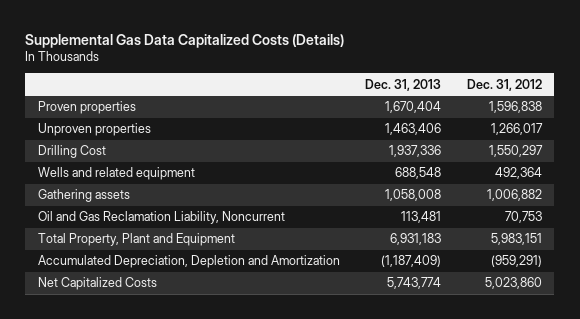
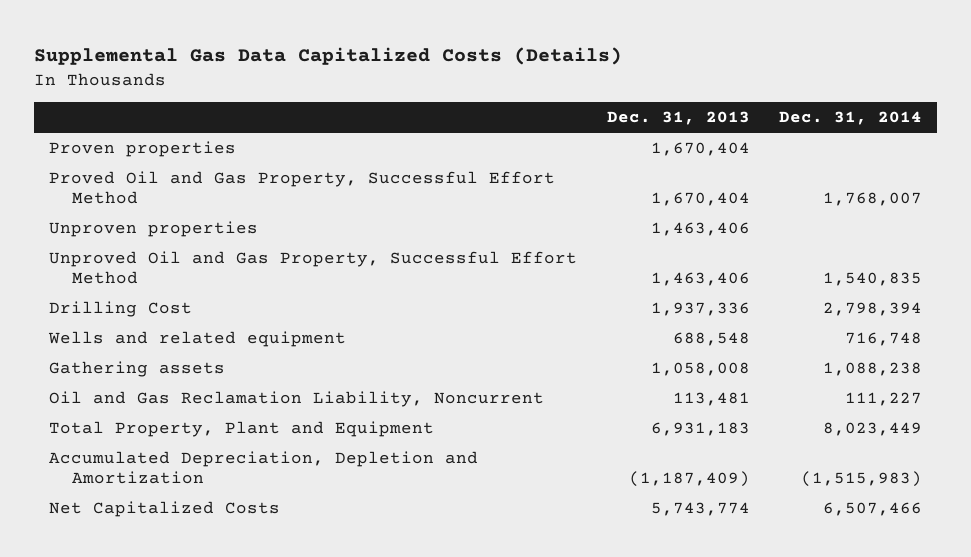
- | Dec. 31, 2013 | Dec. 31, 2012
+ | Dec. 31, 2013 | Dec. 31, 2014
+ Proved Oil and Gas Property, Successful Effort Method | 1,670,404 | 1,768,007
+ Unproved Oil and Gas Property, Successful Effort Method | 1,463,406 | 1,540,835

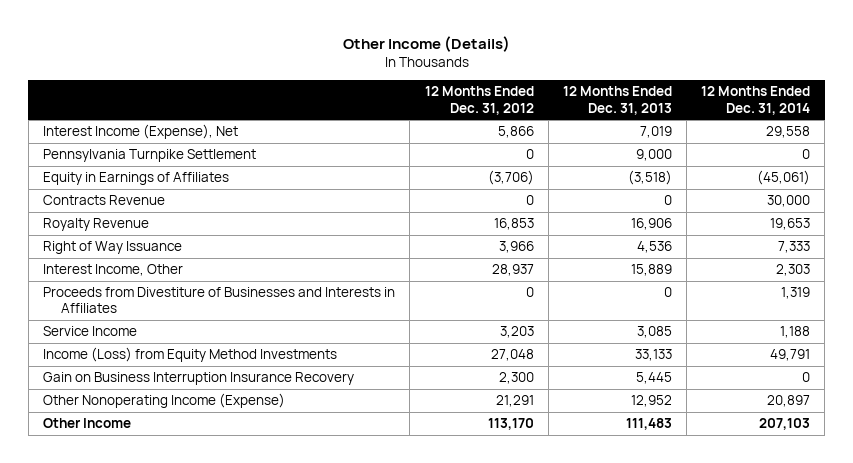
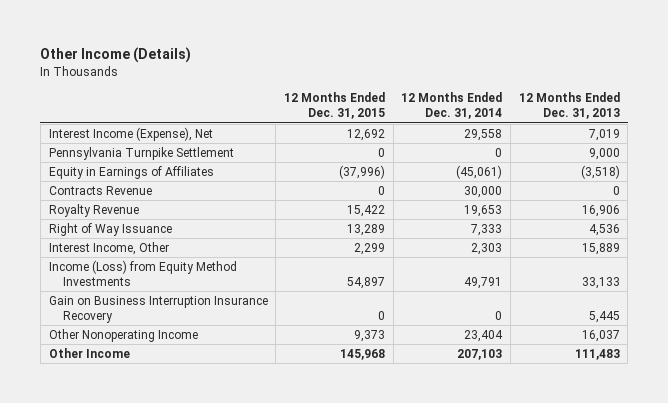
- | 12 Months Ended Dec. 31, 2012 | 12 Months Ended Dec. 31, 2013 | 12 Months Ended Dec. 31, 2014
+ | 12 Months Ended Dec. 31, 2015 | 12 Months Ended Dec. 31, 2014 | 12 Months Ended Dec. 31, 2013
- Proceeds from Divestiture of Businesses and Interests in Affiliates | 0 | 0 | 1,319
- Service Income | 3,203 | 3,085 | 1,188
- Other Nonoperating Income (Expense) | 21,291 | 12,952 | 20,897
+ Other Nonoperating Income | 9,373 | 23,404 | 16,037

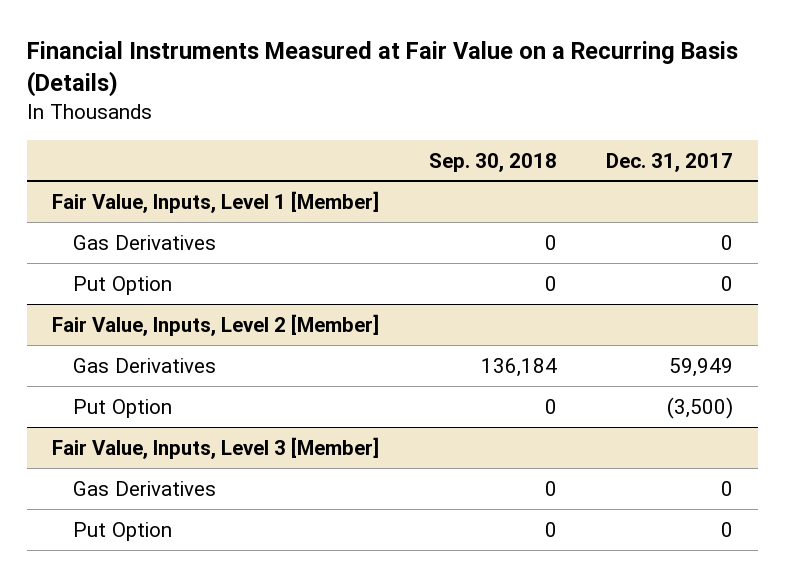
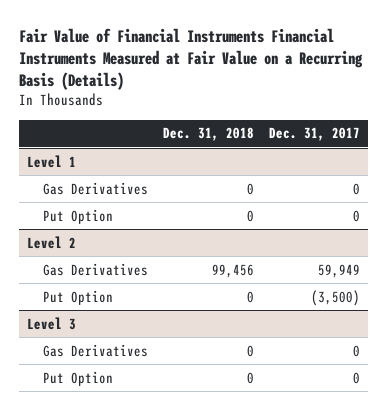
- Financial Instruments Measured at Fair Value on a Recurring Basis (Details)
+ Fair Value of Financial Instruments Financial Instruments Measured at Fair Value on a Recurring Basis (Details)
- | Sep. 30, 2018 | Dec. 31, 2017
+ | Dec. 31, 2018 | Dec. 31, 2017
- Fair Value, Inputs, Level 1 [Member]
+ Level 1
- Fair Value, Inputs, Level 2 [Member]
+ Level 2
- Fair Value, Inputs, Level 3 [Member]
+ Level 3

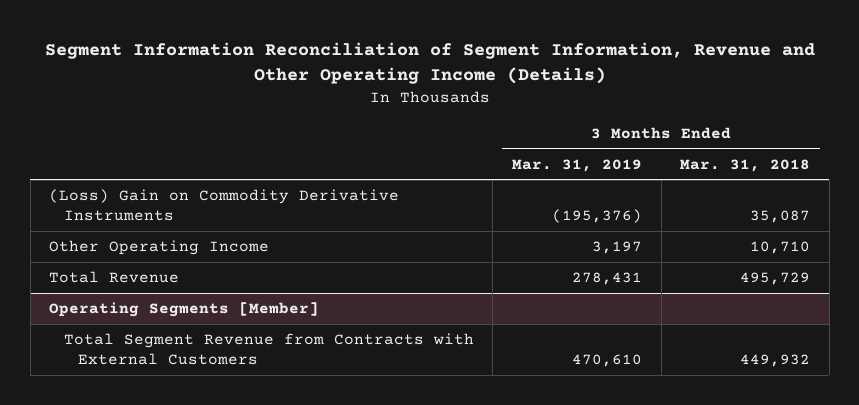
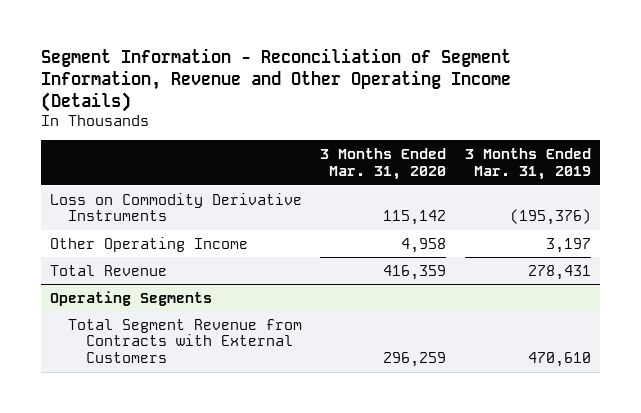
- Segment Information Reconciliation of Segment Information, Revenue and Other Operating Income (Details)
+ Segment Information - Reconciliation of Segment Information, Revenue and Other Operating Income (Details)
- | 3 Months Ended Mar. 31, 2019 | 3 Months Ended Mar. 31, 2018
+ | 3 Months Ended Mar. 31, 2020 | 3 Months Ended Mar. 31, 2019
- (Loss) Gain on Commodity Derivative Instruments | (195,376) | 35,087
+ Loss on Commodity Derivative Instruments | 115,142 | (195,376)
- Operating Segments [Member]
+ Operating Segments

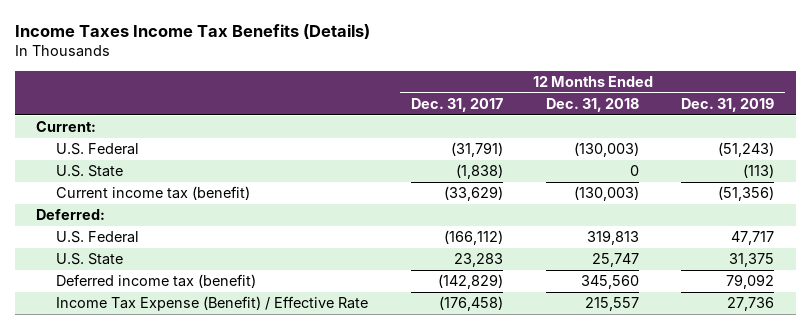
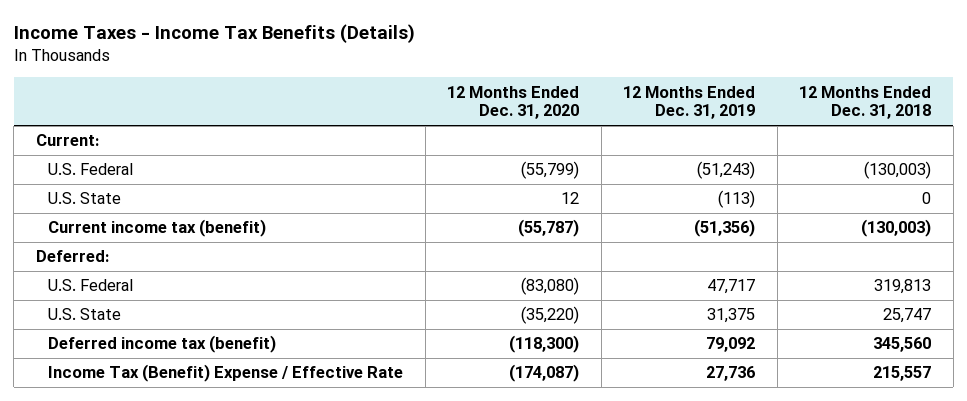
- Income Taxes Income Tax Benefits (Details)
+ Income Taxes - Income Tax Benefits (Details)
- | 12 Months Ended Dec. 31, 2017 | 12 Months Ended Dec. 31, 2018 | 12 Months Ended Dec. 31, 2019
+ | 12 Months Ended Dec. 31, 2020 | 12 Months Ended Dec. 31, 2019 | 12 Months Ended Dec. 31, 2018
- Income Tax Expense (Benefit) / Effective Rate | (176,458) | 215,557 | 27,736
+ Income Tax (Benefit) Expense / Effective Rate | (174,087) | 27,736 | 215,557

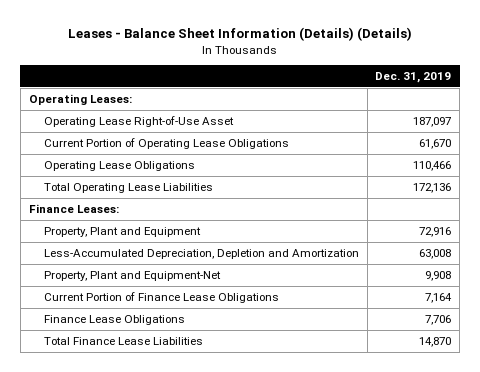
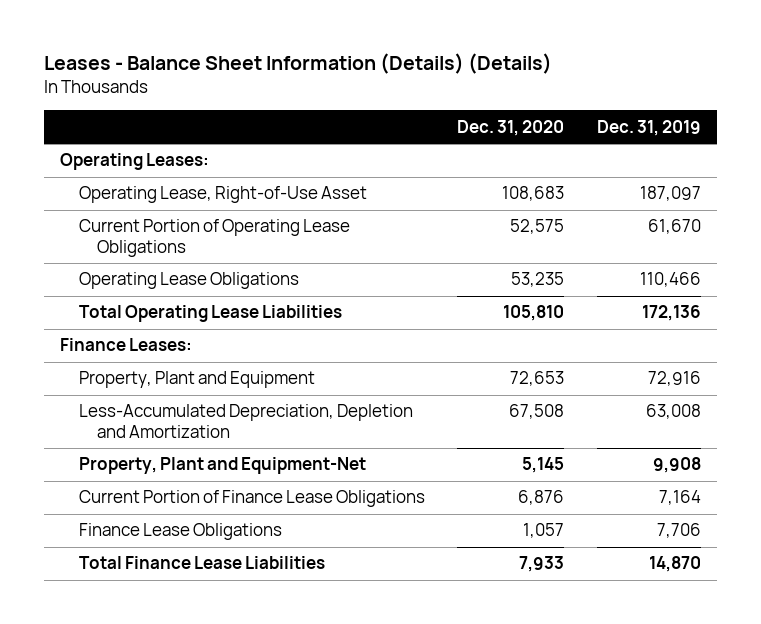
- | Dec. 31, 2019
+ | Dec. 31, 2020 | Dec. 31, 2019
- Operating Lease Right-of-Use Asset | 187,097
+ Operating Lease, Right-of-Use Asset | 108,683 | 187,097

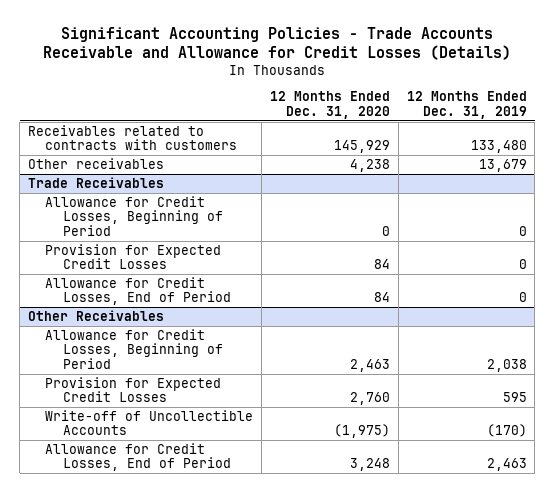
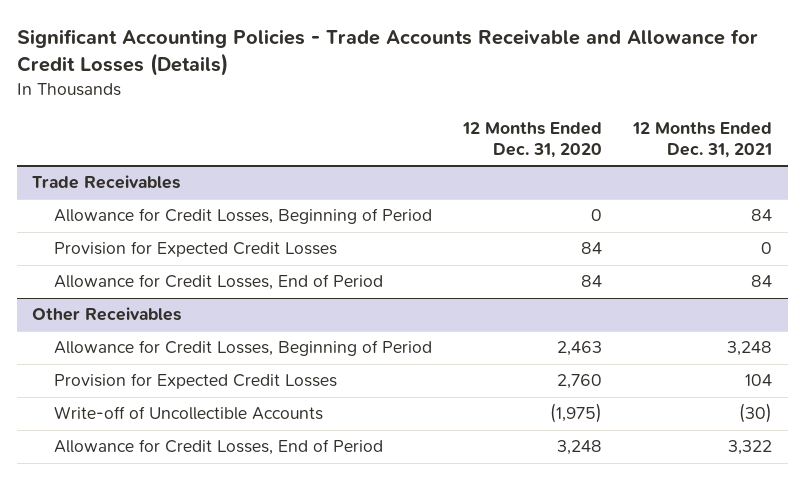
- | 12 Months Ended Dec. 31, 2020 | 12 Months Ended Dec. 31, 2019
+ | 12 Months Ended Dec. 31, 2020 | 12 Months Ended Dec. 31, 2021
- Receivables related to contracts with customers | 145,929 | 133,480
- Other receivables | 4,238 | 13,679

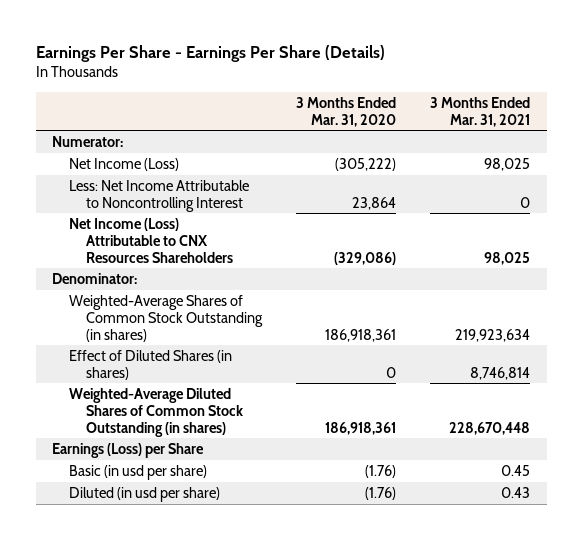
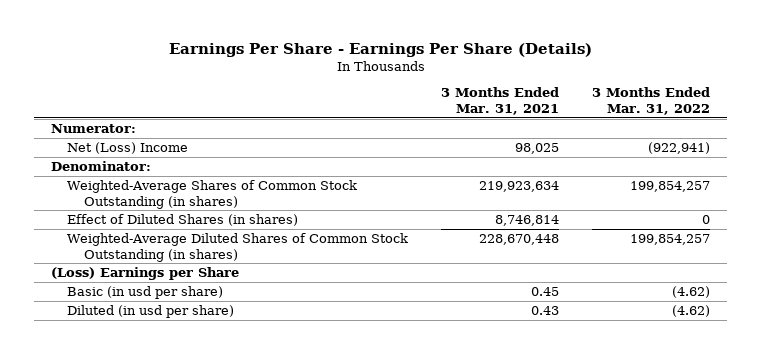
- | 3 Months Ended Mar. 31, 2020 | 3 Months Ended Mar. 31, 2021
+ | 3 Months Ended Mar. 31, 2021 | 3 Months Ended Mar. 31, 2022
- Net Income (Loss) | (305,222) | 98,025
- Less: Net Income Attributable to Noncontrolling Interest | 23,864 | 0
- Net Income (Loss) Attributable to CNX Resources Shareholders | (329,086) | 98,025
+ Net (Loss) Income | 98,025 | (922,941)
- Earnings (Loss) per Share
+ (Loss) Earnings per Share

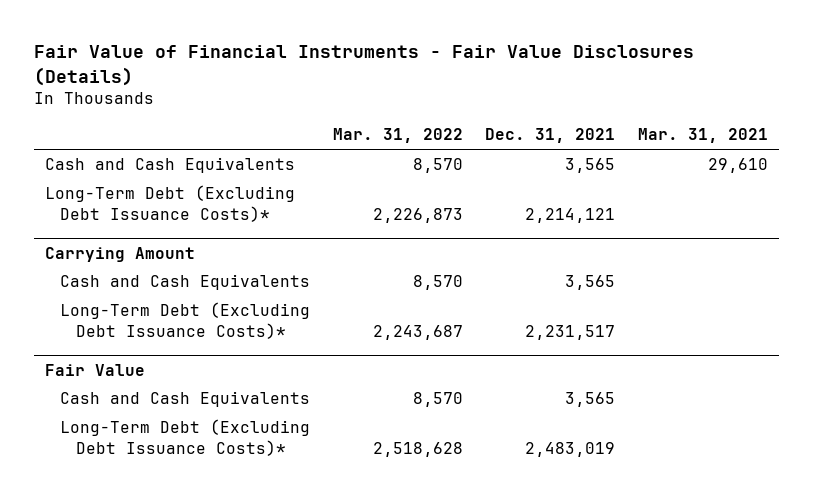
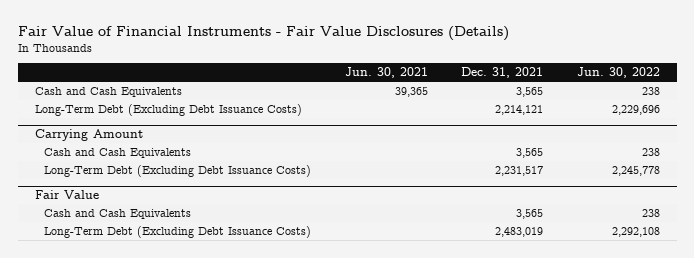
- | Mar. 31, 2022 | Dec. 31, 2021 | Mar. 31, 2021
+ | Jun. 30, 2021 | Dec. 31, 2021 | Jun. 30, 2022
- Long-Term Debt (Excluding Debt Issuance Costs)* | 2,226,873 | 2,214,121 |
+ Long-Term Debt (Excluding Debt Issuance Costs) | | 2,214,121 | 2,229,696
@ Carrying Amount
- Long-Term Debt (Excluding Debt Issuance Costs)* | 2,243,687 | 2,231,517 |
+ Long-Term Debt (Excluding Debt Issuance Costs) | | 2,231,517 | 2,245,778
@ Fair Value
- Long-Term Debt (Excluding Debt Issuance Costs)* | 2,518,628 | 2,483,019 |
+ Long-Term Debt (Excluding Debt Issuance Costs) | | 2,483,019 | 2,292,108

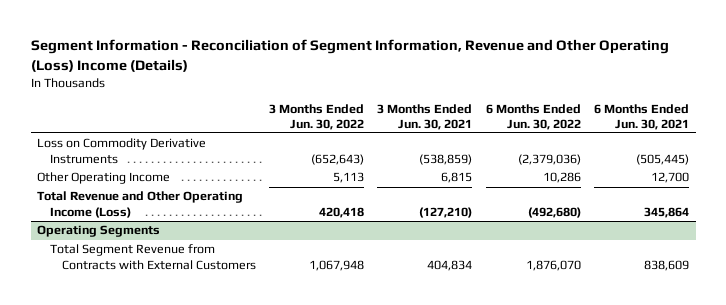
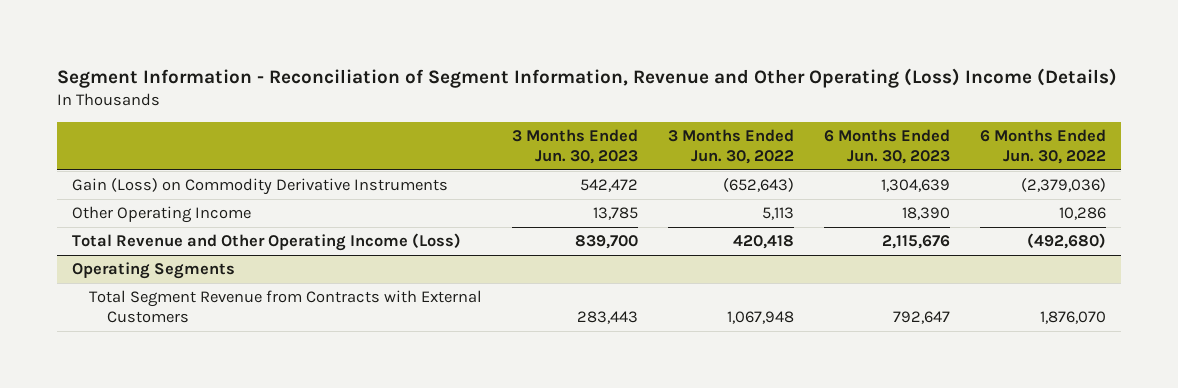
- | 3 Months Ended Jun. 30, 2022 | 3 Months Ended Jun. 30, 2021 | 6 Months Ended Jun. 30, 2022 | 6 Months Ended Jun. 30, 2021
+ | 3 Months Ended Jun. 30, 2023 | 3 Months Ended Jun. 30, 2022 | 6 Months Ended Jun. 30, 2023 | 6 Months Ended Jun. 30, 2022
- Loss on Commodity Derivative Instruments | (652,643) | (538,859) | (2,379,036) | (505,445)
+ Gain (Loss) on Commodity Derivative Instruments | 542,472 | (652,643) | 1,304,639 | (2,379,036)

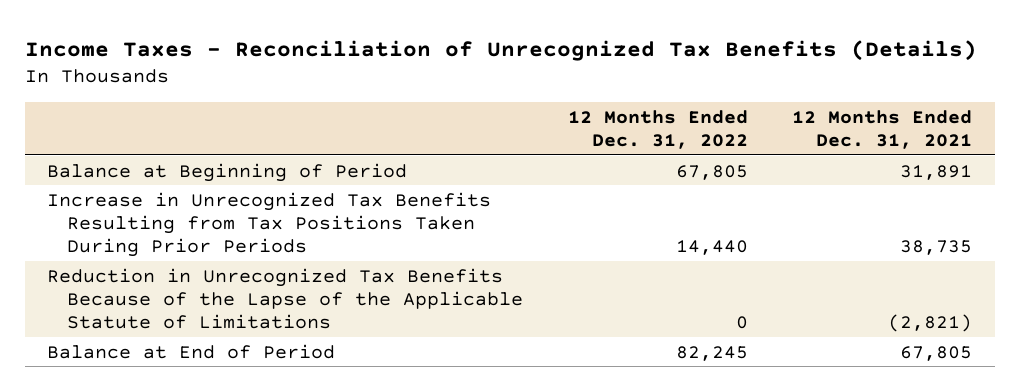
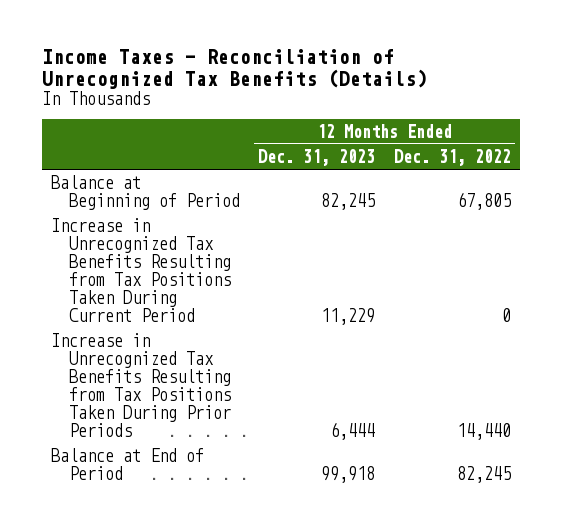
- | 12 Months Ended Dec. 31, 2022 | 12 Months Ended Dec. 31, 2021
+ | 12 Months Ended Dec. 31, 2023 | 12 Months Ended Dec. 31, 2022
+ Increase in Unrecognized Tax Benefits Resulting from Tax Positions Taken During Current Period | 11,229 | 0
- Reduction in Unrecognized Tax Benefits Because of the Lapse of the Applicable Statute of Limitations | 0 | (2,821)

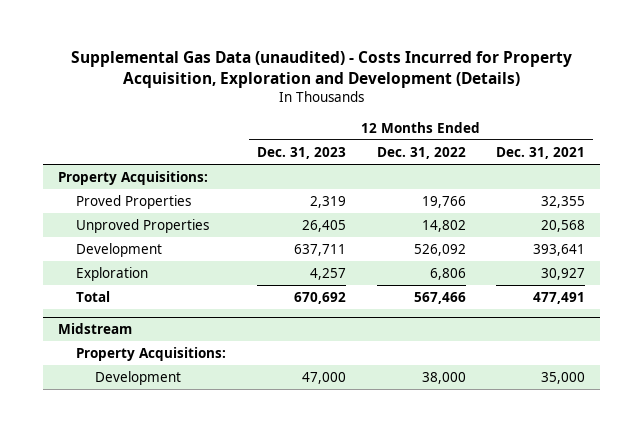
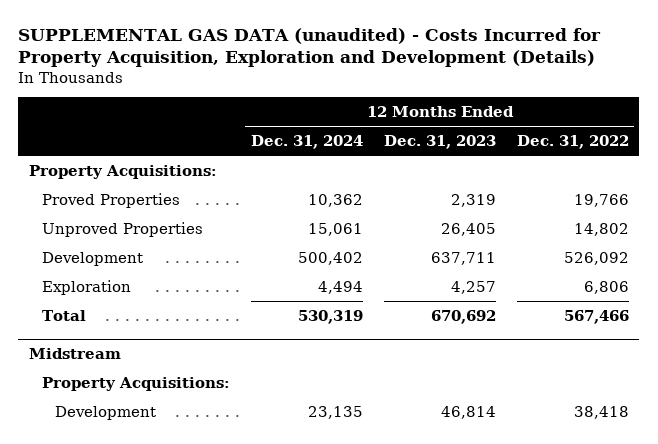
- Supplemental Gas Data (unaudited) - Costs Incurred for Property Acquisition, Exploration and Development (Details)
+ SUPPLEMENTAL GAS DATA (unaudited) - Costs Incurred for Property Acquisition, Exploration and Development (Details)
- | 12 Months Ended Dec. 31, 2023 | 12 Months Ended Dec. 31, 2022 | 12 Months Ended Dec. 31, 2021
+ | 12 Months Ended Dec. 31, 2024 | 12 Months Ended Dec. 31, 2023 | 12 Months Ended Dec. 31, 2022
@ Midstream
- Development | 47,000 | 38,000 | 35,000
+ Development | 23,135 | 46,814 | 38,418

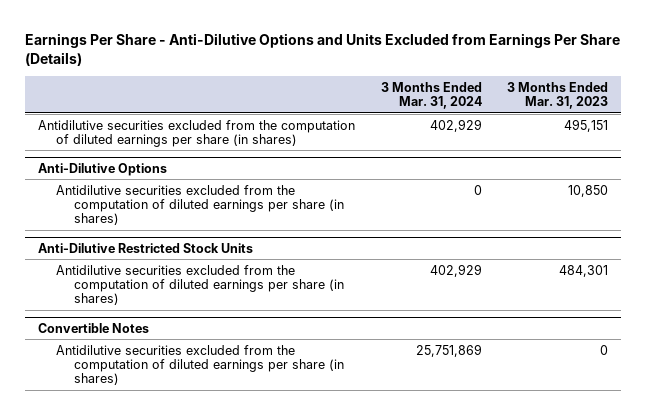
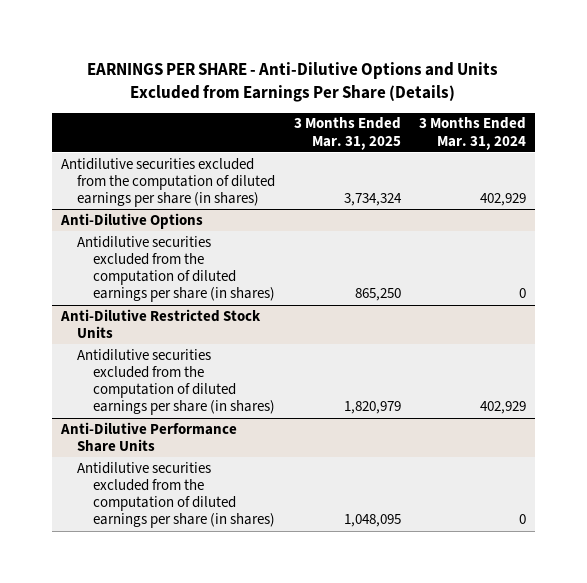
- Earnings Per Share - Anti-Dilutive Options and Units Excluded from Earnings Per Share (Details)
+ EARNINGS PER SHARE - Anti-Dilutive Options and Units Excluded from Earnings Per Share (Details)
- | 3 Months Ended Mar. 31, 2024 | 3 Months Ended Mar. 31, 2023
+ | 3 Months Ended Mar. 31, 2025 | 3 Months Ended Mar. 31, 2024
- Convertible Notes
- Antidilutive securities excluded from the computation of diluted earnings per share (in shares) | 25,751,869 | 0
+ Anti-Dilutive Performance Share Units
+ Antidilutive securities excluded from the computation of diluted earnings per share (in shares) | 1,048,095 | 0

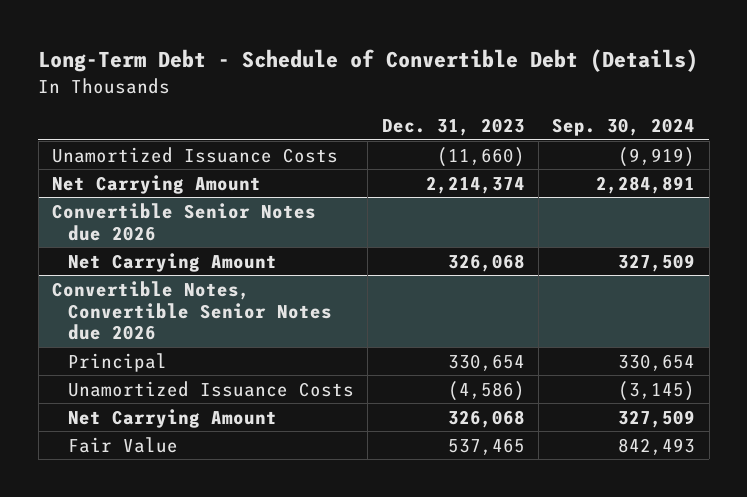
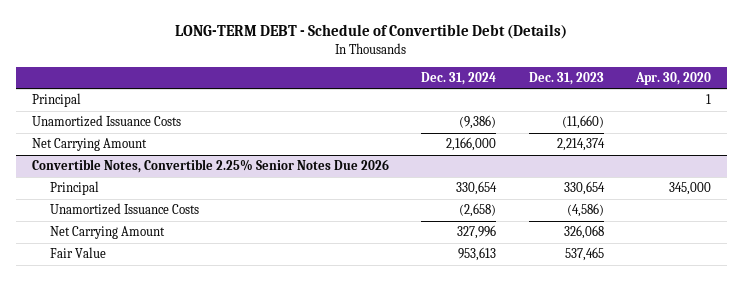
- Long-Term Debt - Schedule of Convertible Debt (Details)
+ LONG-TERM DEBT - Schedule of Convertible Debt (Details)
- | Dec. 31, 2023 | Sep. 30, 2024
+ | Dec. 31, 2024 | Dec. 31, 2023 | Apr. 30, 2020
+ Principal | | | 1
- Convertible Senior Notes due 2026
- Net Carrying Amount | 326,068 | 327,509
- Convertible Notes, Convertible Senior Notes due 2026
+ Convertible Notes, Convertible 2.25% Senior Notes Due 2026

